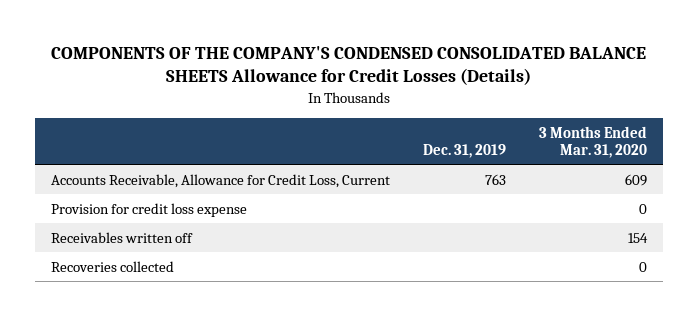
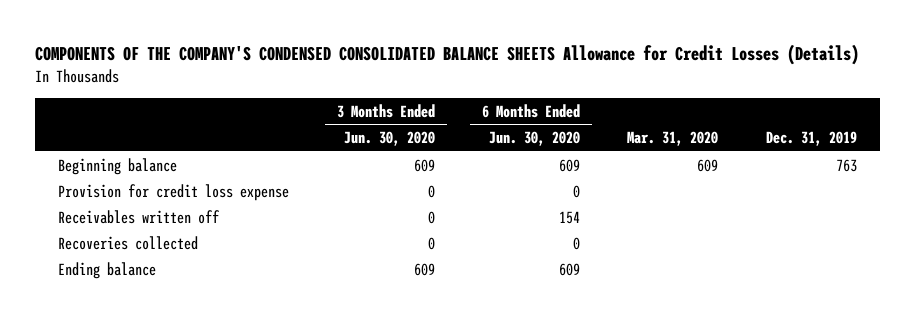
- | Dec. 31, 2019 | 3 Months Ended Mar. 31, 2020
+ | 3 Months Ended Jun. 30, 2020 | 6 Months Ended Jun. 30, 2020 | Mar. 31, 2020 | Dec. 31, 2019
- Accounts Receivable, Allowance for Credit Loss, Current | 763 | 609
+ Beginning balance | 609 | 609 | 609 | 763
+ Ending balance | 609 | 609 | |

